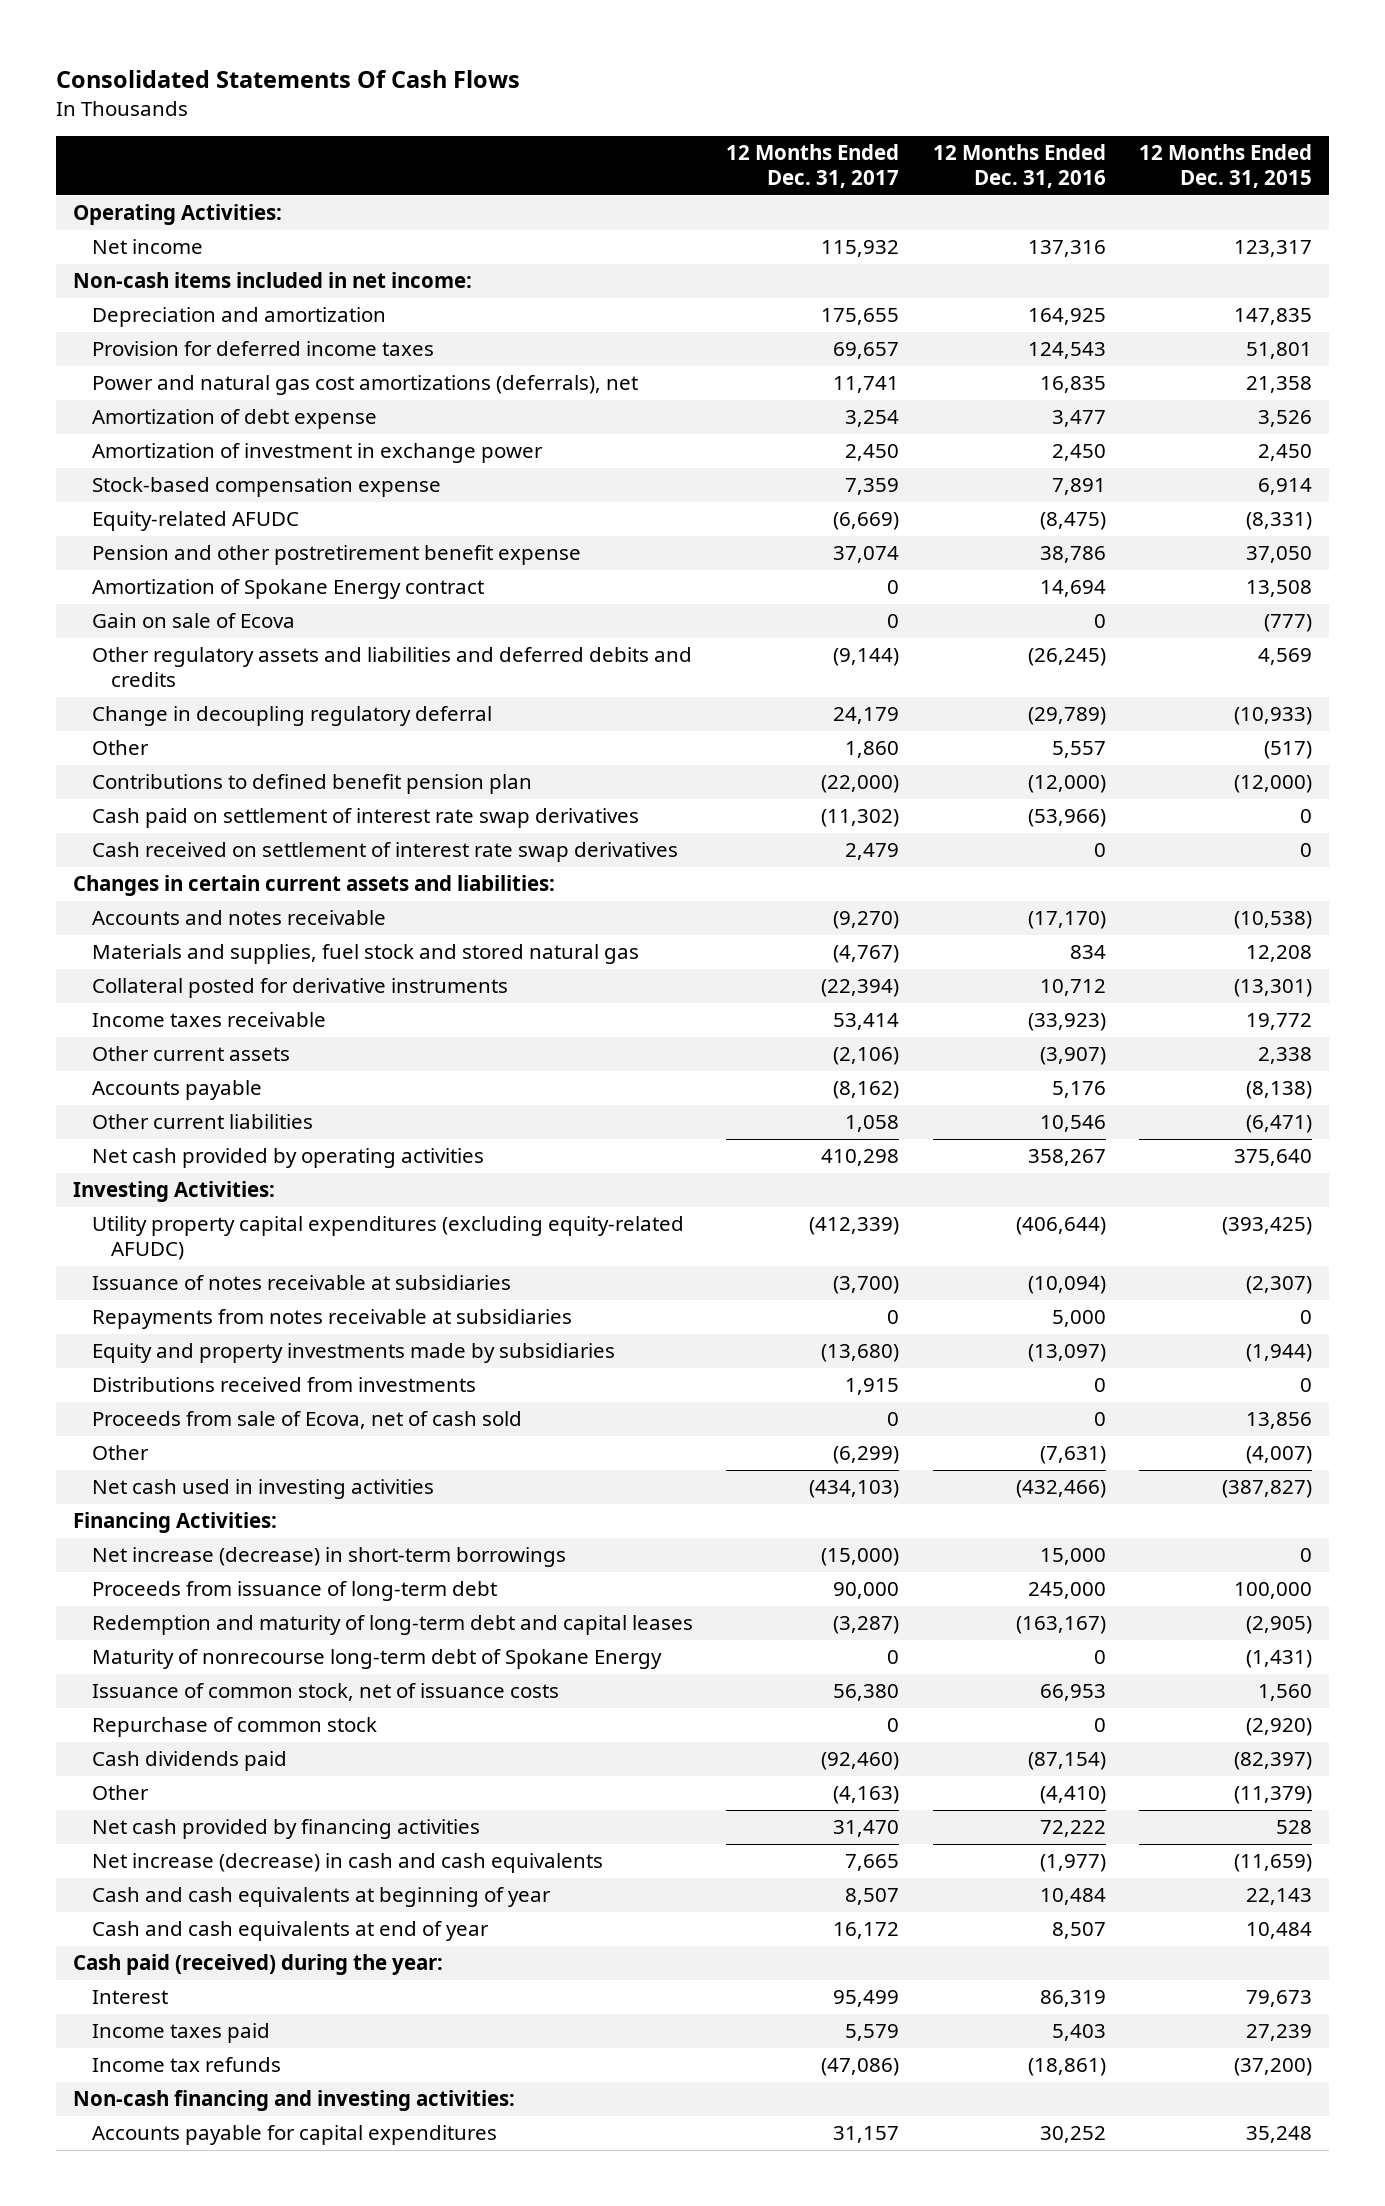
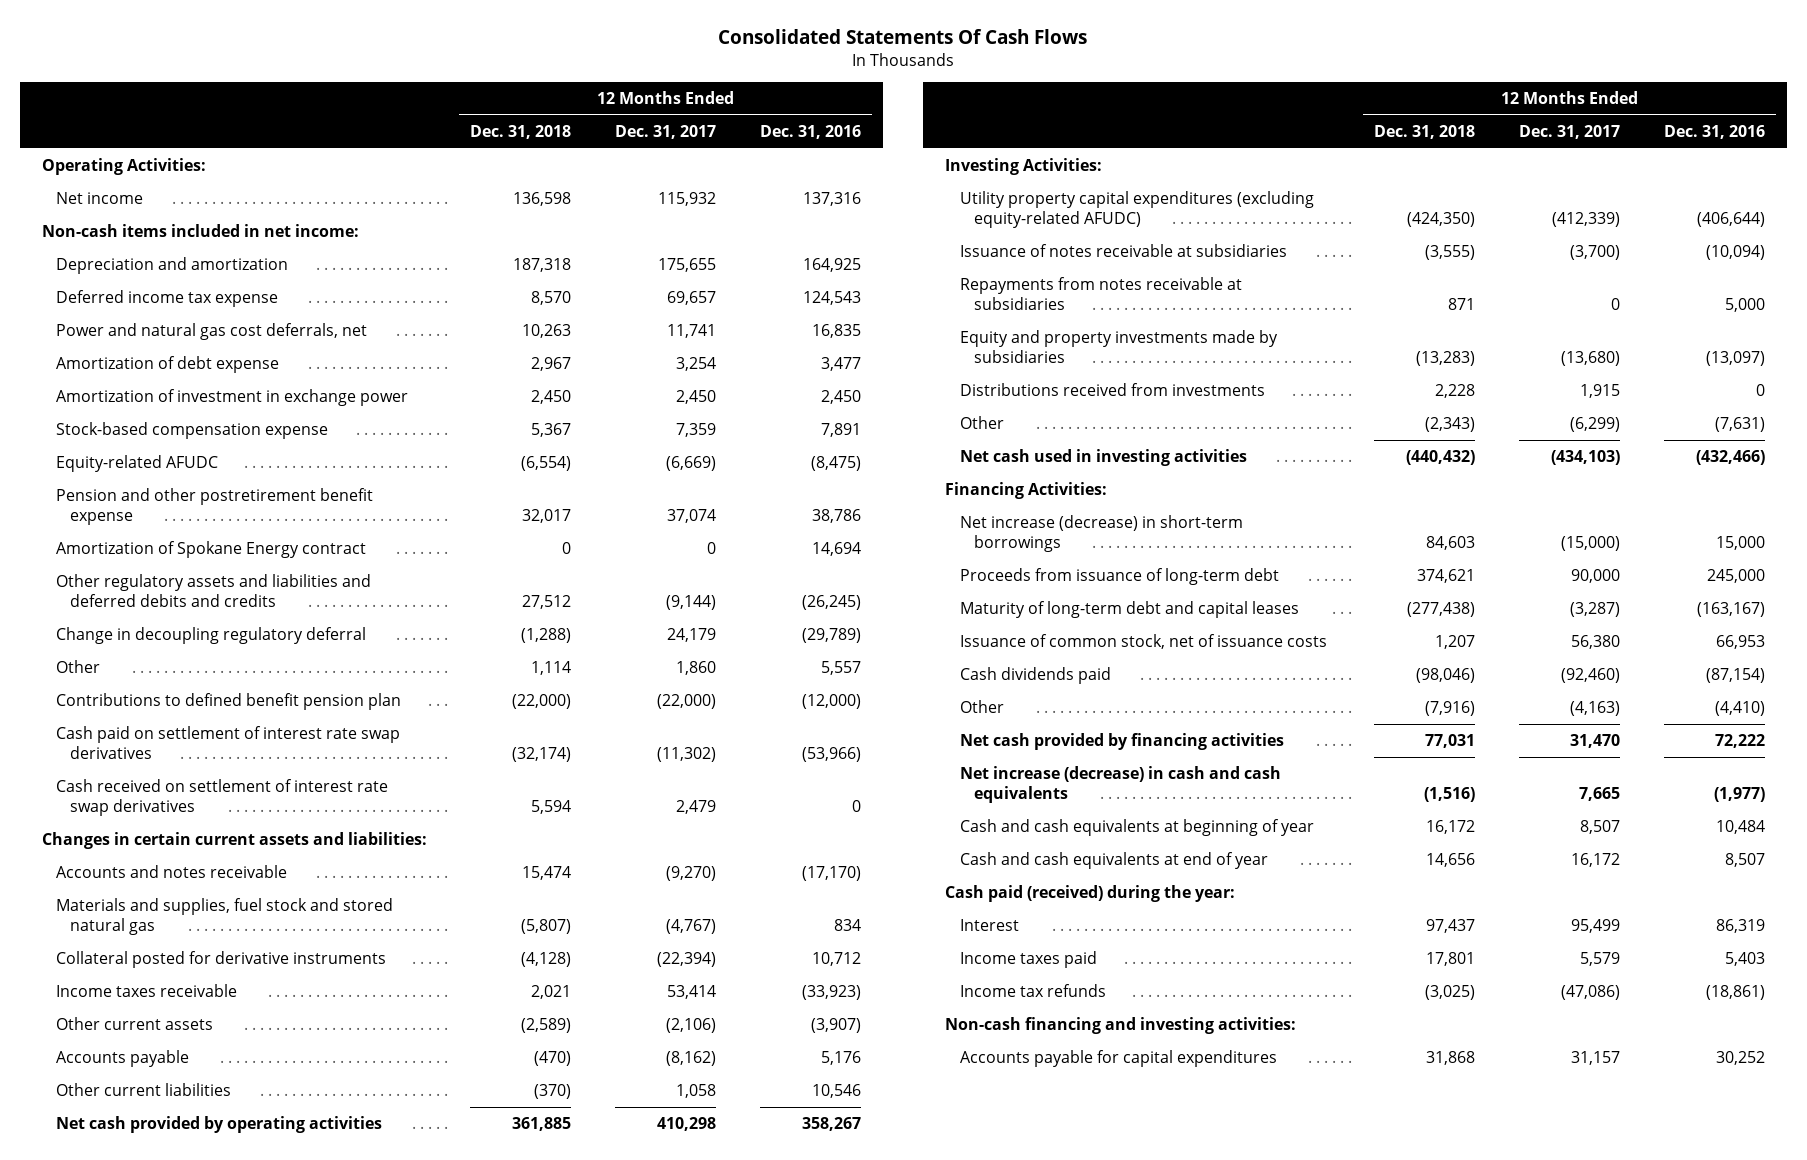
- | 12 Months Ended Dec. 31, 2017 | 12 Months Ended Dec. 31, 2016 | 12 Months Ended Dec. 31, 2015
+ | 12 Months Ended Dec. 31, 2018 | 12 Months Ended Dec. 31, 2017 | 12 Months Ended Dec. 31, 2016
- Provision for deferred income taxes | 69,657 | 124,543 | 51,801
- Power and natural gas cost amortizations (deferrals), net | 11,741 | 16,835 | 21,358
+ Deferred income tax expense | 8,570 | 69,657 | 124,543
+ Power and natural gas cost deferrals, net | 10,263 | 11,741 | 16,835
- Gain on sale of Ecova | 0 | 0 | (777)
- Proceeds from sale of Ecova, net of cash sold | 0 | 0 | 13,856
- Redemption and maturity of long-term debt and capital leases | (3,287) | (163,167) | (2,905)
- Maturity of nonrecourse long-term debt of Spokane Energy | 0 | 0 | (1,431)
+ Maturity of long-term debt and capital leases | (277,438) | (3,287) | (163,167)
- Repurchase of common stock | 0 | 0 | (2,920)

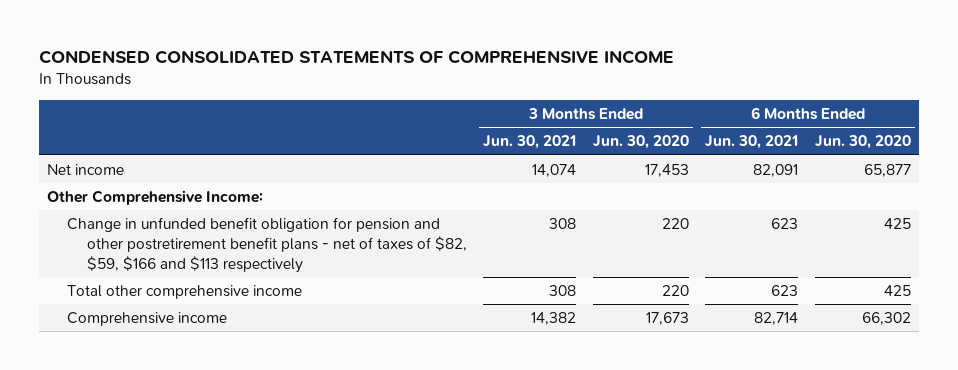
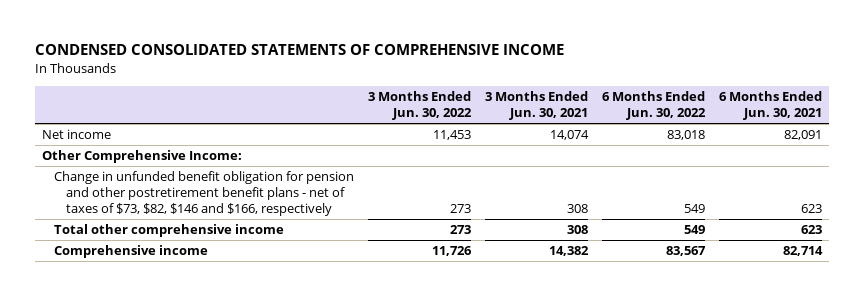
- | 3 Months Ended Jun. 30, 2021 | 3 Months Ended Jun. 30, 2020 | 6 Months Ended Jun. 30, 2021 | 6 Months Ended Jun. 30, 2020
+ | 3 Months Ended Jun. 30, 2022 | 3 Months Ended Jun. 30, 2021 | 6 Months Ended Jun. 30, 2022 | 6 Months Ended Jun. 30, 2021
- Change in unfunded benefit obligation for pension and other postretirement benefit plans - net of taxes of $82, $59, $166 and $113 respectively | 308 | 220 | 623 | 425
+ Change in unfunded benefit obligation for pension and other postretirement benefit plans - net of taxes of $73, $82, $146 and $166, respectively | 273 | 308 | 549 | 623

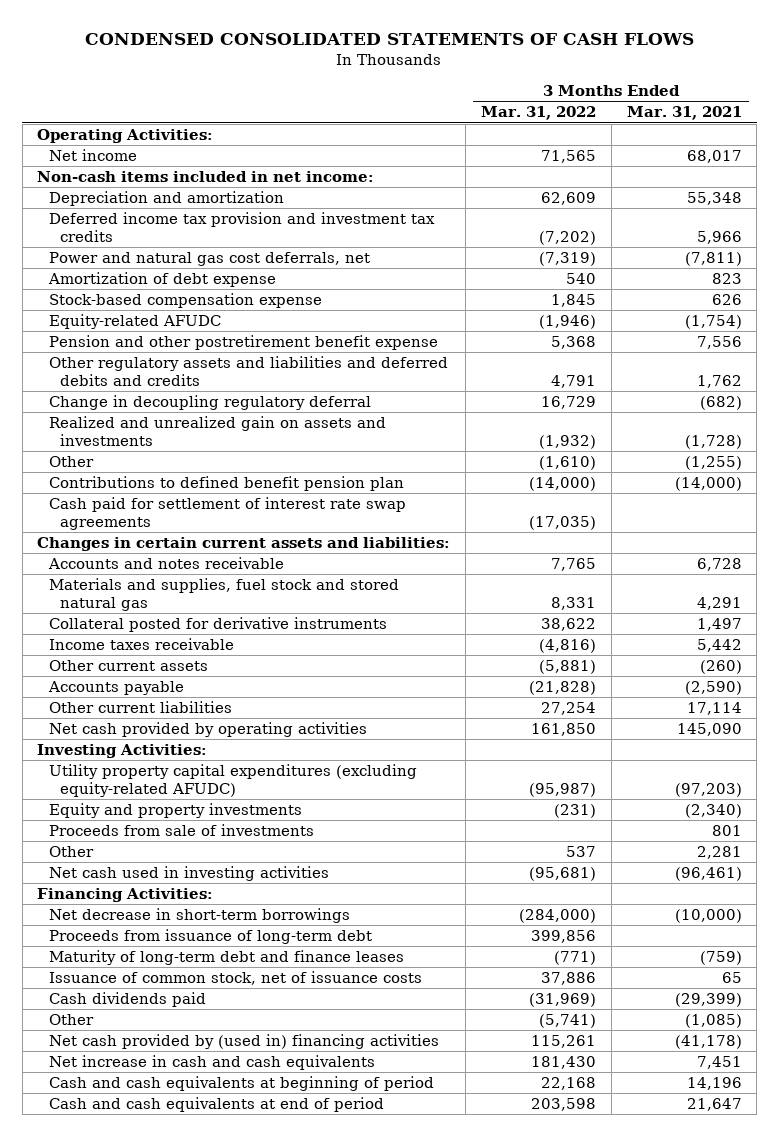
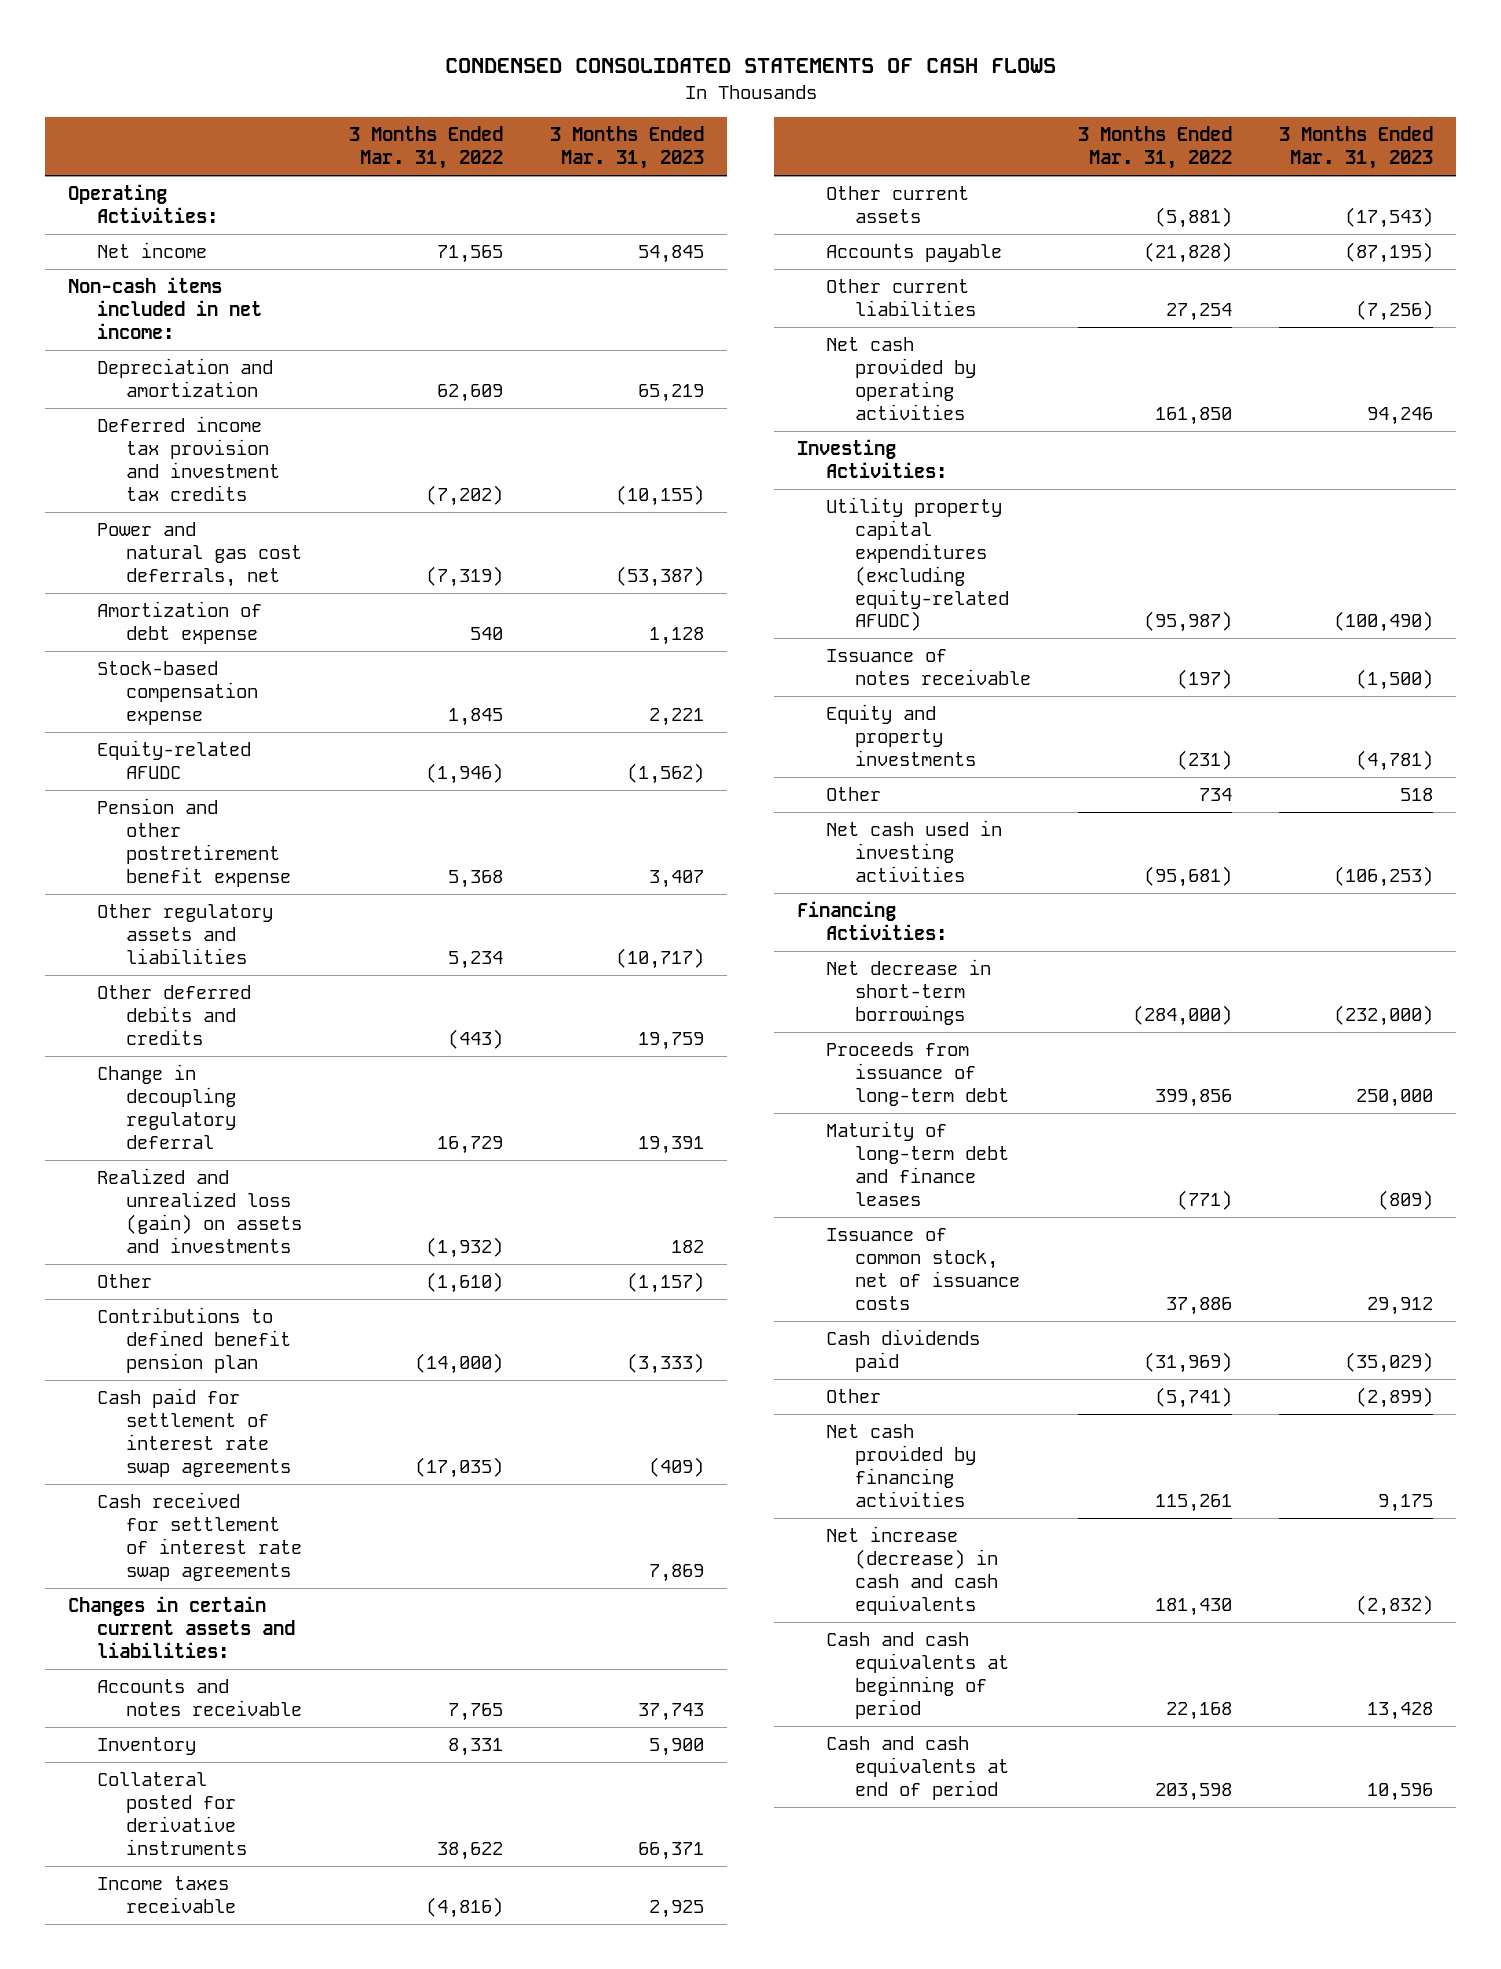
- | 3 Months Ended Mar. 31, 2022 | 3 Months Ended Mar. 31, 2021
+ | 3 Months Ended Mar. 31, 2022 | 3 Months Ended Mar. 31, 2023
- Other regulatory assets and liabilities and deferred debits and credits | 4,791 | 1,762
+ Other regulatory assets and liabilities | 5,234 | (10,717)
+ Other deferred debits and credits | (443) | 19,759
- Realized and unrealized gain on assets and investments | (1,932) | (1,728)
+ Realized and unrealized loss (gain) on assets and investments | (1,932) | 182
+ Cash received for settlement of interest rate swap agreements | | 7,869
- Materials and supplies, fuel stock and stored natural gas | 8,331 | 4,291
+ Inventory | 8,331 | 5,900
+ Issuance of notes receivable | (197) | (1,500)
- Proceeds from sale of investments | | 801
- Other | 537 | 2,281
+ Other | 734 | 518
- Net cash provided by (used in) financing activities | 115,261 | (41,178)
- Net increase in cash and cash equivalents | 181,430 | 7,451
+ Net cash provided by financing activities | 115,261 | 9,175
+ Net increase (decrease) in cash and cash equivalents | 181,430 | (2,832)

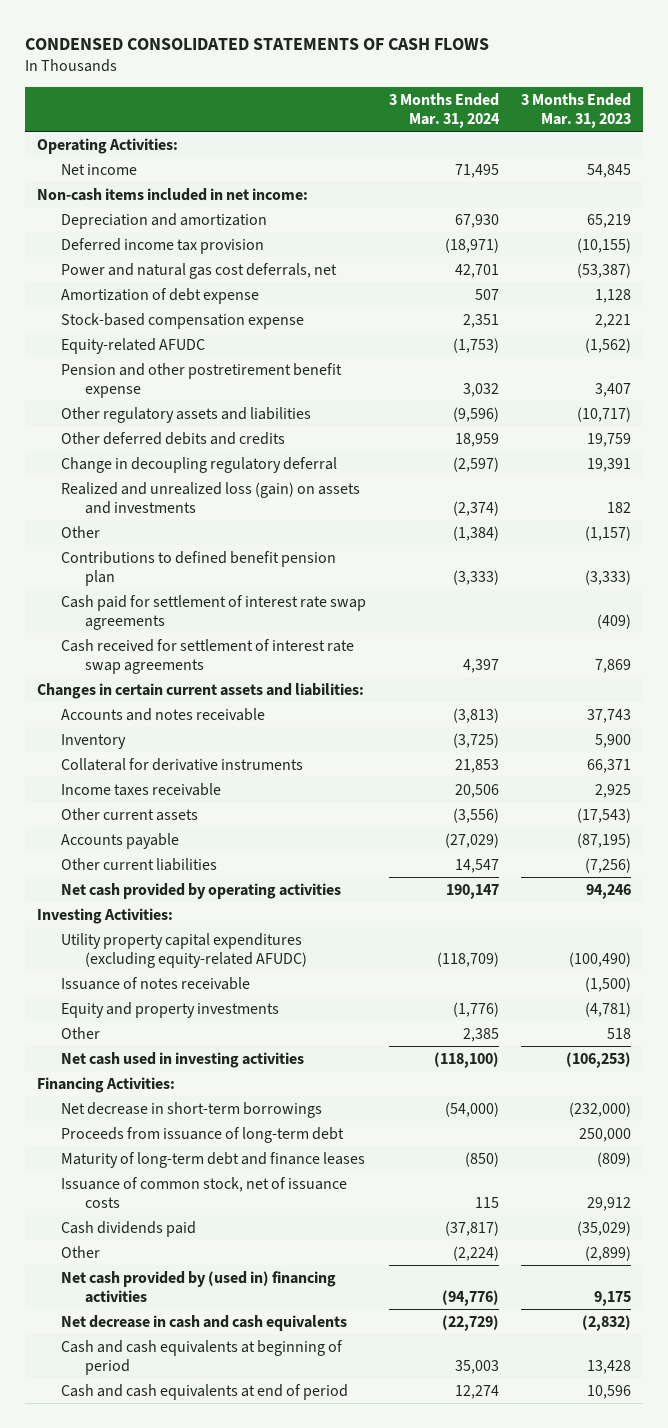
- | 3 Months Ended Mar. 31, 2022 | 3 Months Ended Mar. 31, 2023
+ | 3 Months Ended Mar. 31, 2024 | 3 Months Ended Mar. 31, 2023
- Deferred income tax provision and investment tax credits | (7,202) | (10,155)
+ Deferred income tax provision | (18,971) | (10,155)
- Collateral posted for derivative instruments | 38,622 | 66,371
+ Collateral for derivative instruments | 21,853 | 66,371
- Net cash provided by financing activities | 115,261 | 9,175
- Net increase (decrease) in cash and cash equivalents | 181,430 | (2,832)
+ Net cash provided by (used in) financing activities | (94,776) | 9,175
+ Net decrease in cash and cash equivalents | (22,729) | (2,832)

